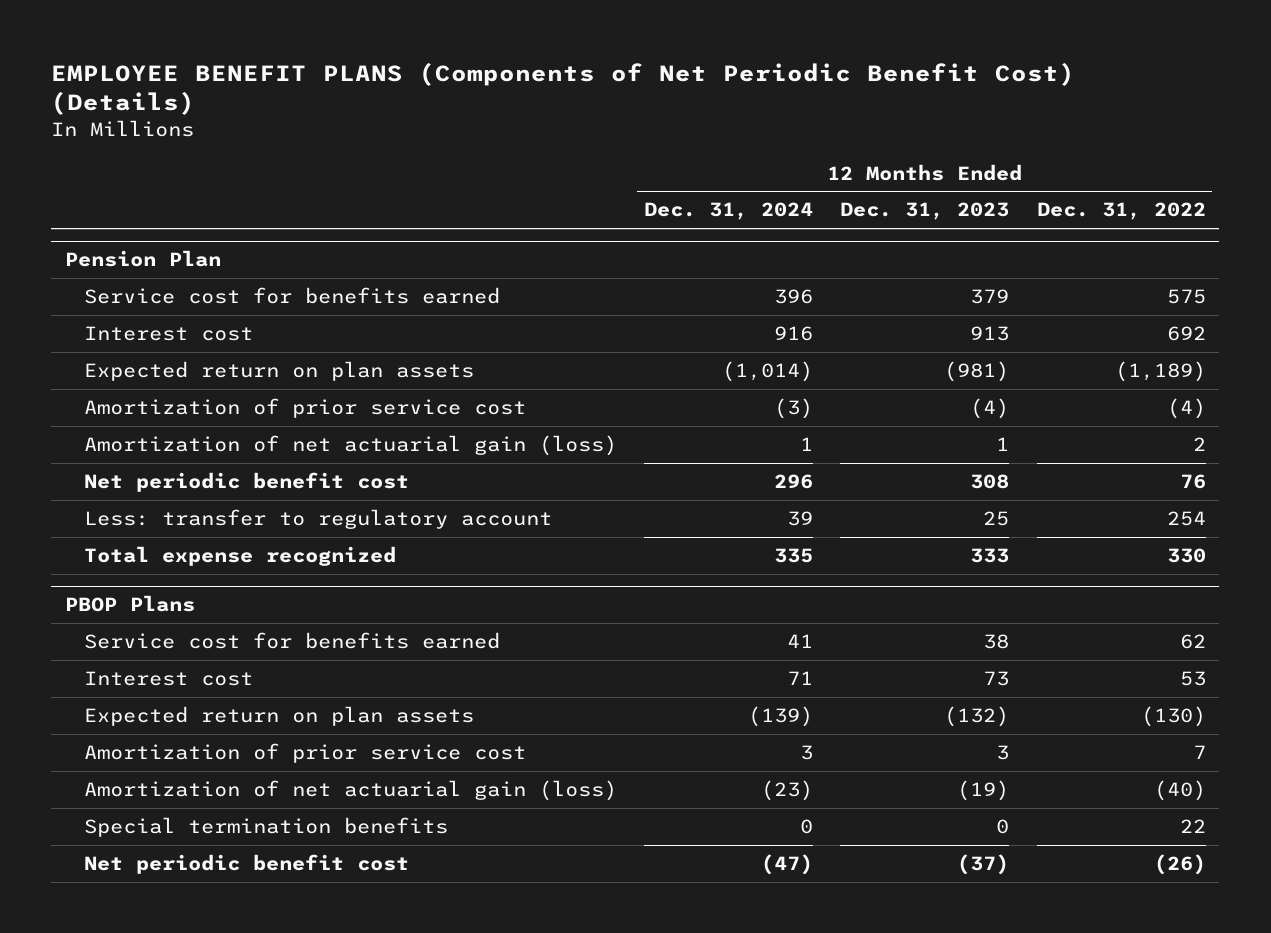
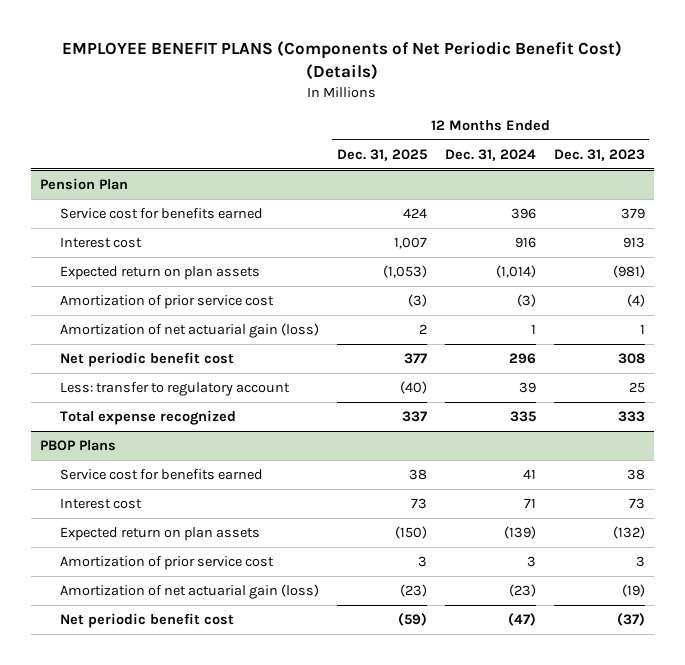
- | 12 Months Ended Dec. 31, 2024 | 12 Months Ended Dec. 31, 2023 | 12 Months Ended Dec. 31, 2022
+ | 12 Months Ended Dec. 31, 2025 | 12 Months Ended Dec. 31, 2024 | 12 Months Ended Dec. 31, 2023
@ PBOP Plans
- Special termination benefits | 0 | 0 | 22

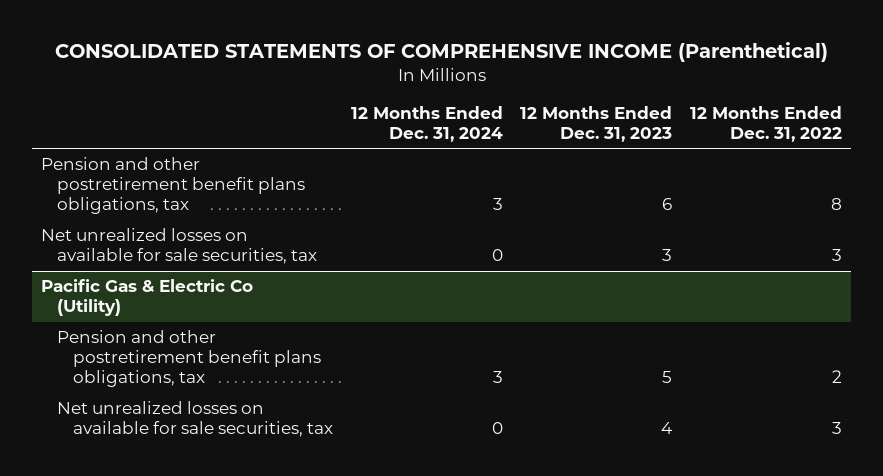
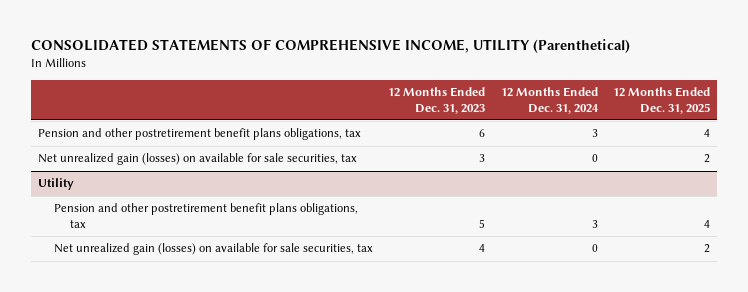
- CONSOLIDATED STATEMENTS OF COMPREHENSIVE INCOME (Parenthetical)
+ CONSOLIDATED STATEMENTS OF COMPREHENSIVE INCOME, UTILITY (Parenthetical)
- | 12 Months Ended Dec. 31, 2024 | 12 Months Ended Dec. 31, 2023 | 12 Months Ended Dec. 31, 2022
+ | 12 Months Ended Dec. 31, 2023 | 12 Months Ended Dec. 31, 2024 | 12 Months Ended Dec. 31, 2025
- Net unrealized losses on available for sale securities, tax | 0 | 3 | 3
- Pacific Gas & Electric Co (Utility)
+ Net unrealized gain (losses) on available for sale securities, tax | 3 | 0 | 2
+ Utility
- Net unrealized losses on available for sale securities, tax | 0 | 4 | 3
+ Net unrealized gain (losses) on available for sale securities, tax | 4 | 0 | 2

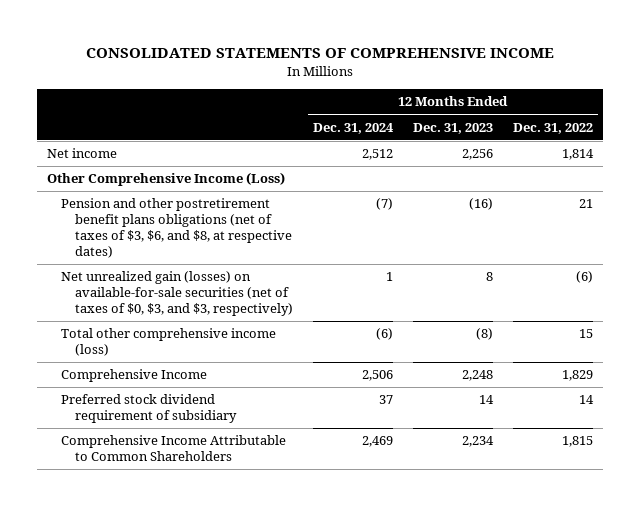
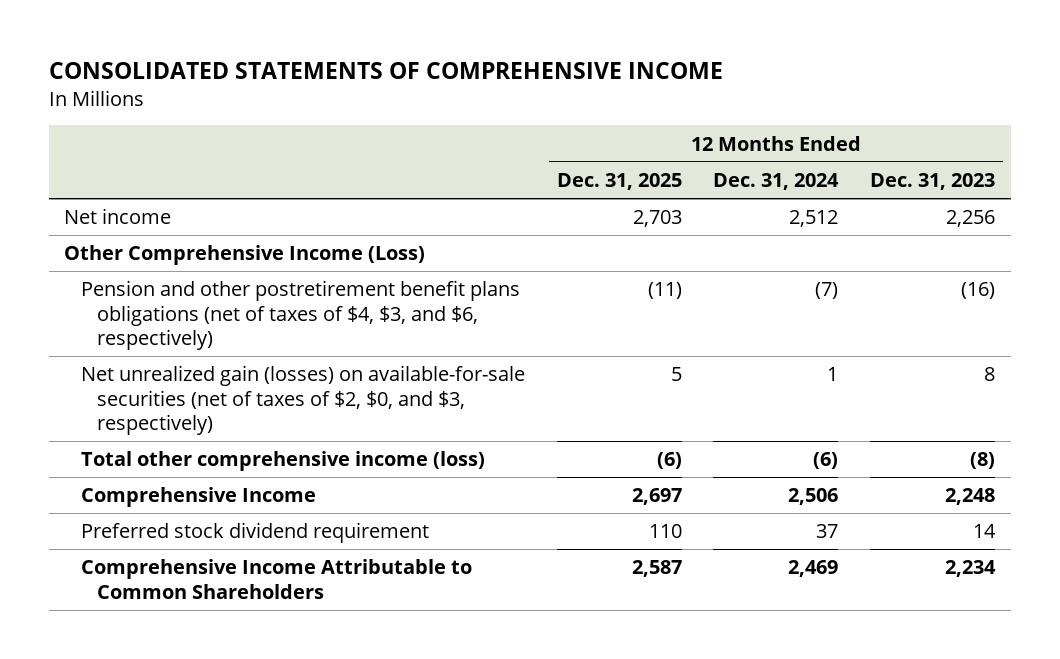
- | 12 Months Ended Dec. 31, 2024 | 12 Months Ended Dec. 31, 2023 | 12 Months Ended Dec. 31, 2022
+ | 12 Months Ended Dec. 31, 2025 | 12 Months Ended Dec. 31, 2024 | 12 Months Ended Dec. 31, 2023
- Pension and other postretirement benefit plans obligations (net of taxes of $3, $6, and $8, at respective dates) | (7) | (16) | 21
- Net unrealized gain (losses) on available-for-sale securities (net of taxes of $0, $3, and $3, respectively) | 1 | 8 | (6)
+ Pension and other postretirement benefit plans obligations (net of taxes of $4, $3, and $6, respectively) | (11) | (7) | (16)
+ Net unrealized gain (losses) on available-for-sale securities (net of taxes of $2, $0, and $3, respectively) | 5 | 1 | 8
- Preferred stock dividend requirement of subsidiary | 37 | 14 | 14
+ Preferred stock dividend requirement | 110 | 37 | 14

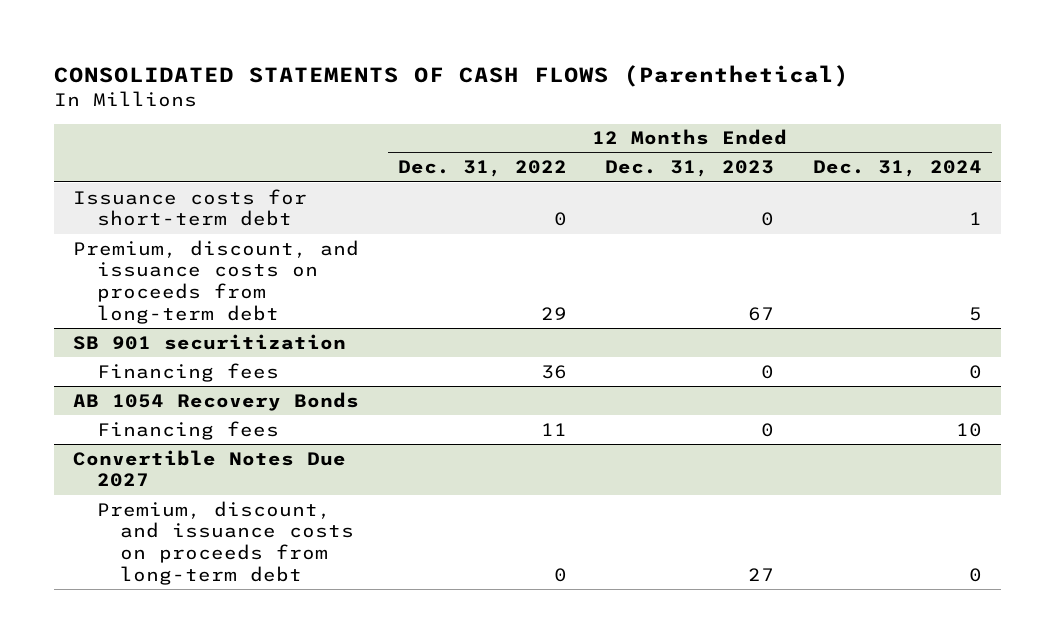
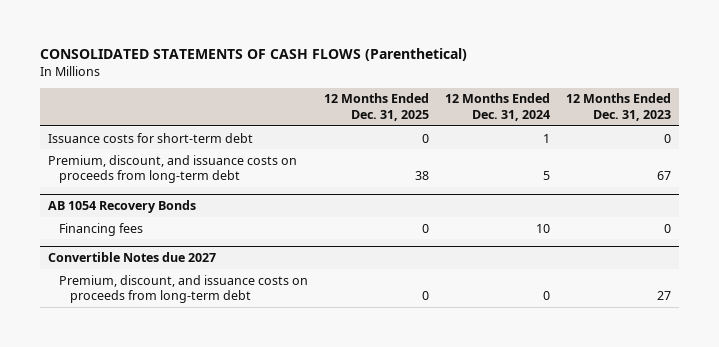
- | 12 Months Ended Dec. 31, 2022 | 12 Months Ended Dec. 31, 2023 | 12 Months Ended Dec. 31, 2024
+ | 12 Months Ended Dec. 31, 2025 | 12 Months Ended Dec. 31, 2024 | 12 Months Ended Dec. 31, 2023
- SB 901 securitization
- Financing fees | 36 | 0 | 0
- Convertible Notes Due 2027
+ Convertible Notes due 2027

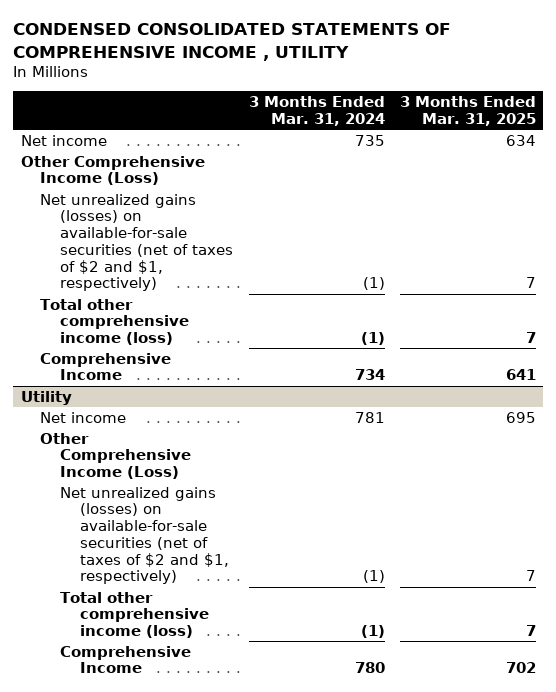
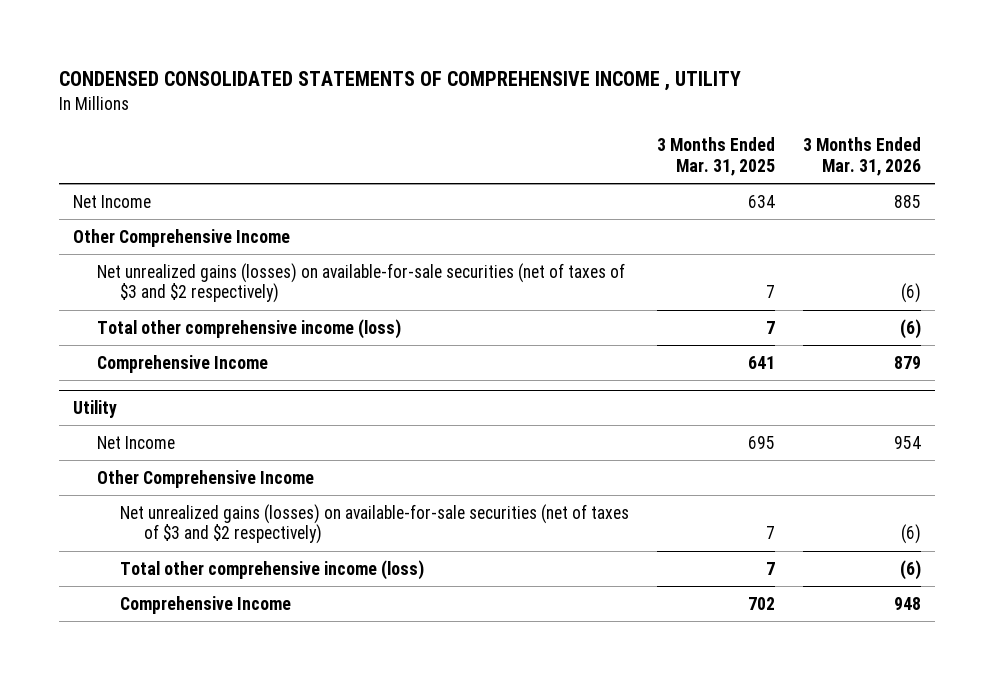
- | 3 Months Ended Mar. 31, 2024 | 3 Months Ended Mar. 31, 2025
+ | 3 Months Ended Mar. 31, 2025 | 3 Months Ended Mar. 31, 2026
- Net income | 735 | 634
- Other Comprehensive Income (Loss)
- Net unrealized gains (losses) on available-for-sale securities (net of taxes of $2 and $1, respectively) | (1) | 7
+ Net Income | 634 | 885
+ Other Comprehensive Income
+ Net unrealized gains (losses) on available-for-sale securities (net of taxes of $3 and $2 respectively) | 7 | (6)
@ Utility
- Net income | 781 | 695
- Other Comprehensive Income (Loss)
- Net unrealized gains (losses) on available-for-sale securities (net of taxes of $2 and $1, respectively) | (1) | 7
+ Net Income | 695 | 954
+ Other Comprehensive Income
+ Net unrealized gains (losses) on available-for-sale securities (net of taxes of $3 and $2 respectively) | 7 | (6)

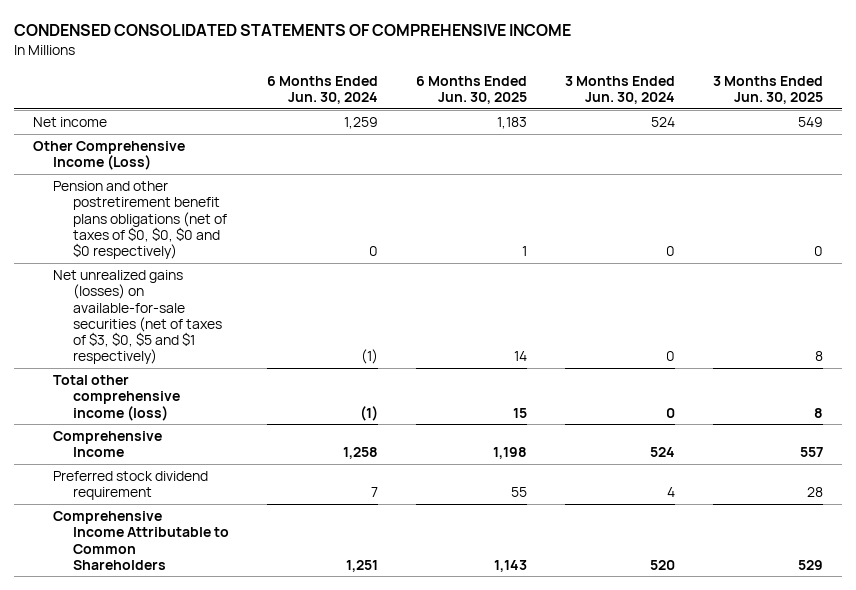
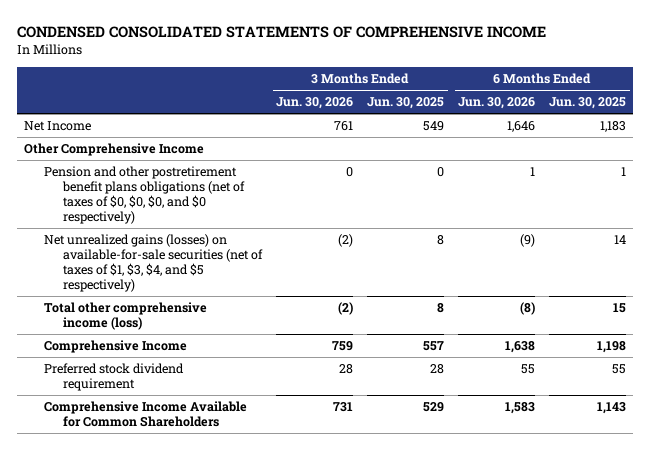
- | 6 Months Ended Jun. 30, 2024 | 6 Months Ended Jun. 30, 2025 | 3 Months Ended Jun. 30, 2024 | 3 Months Ended Jun. 30, 2025
+ | 3 Months Ended Jun. 30, 2026 | 3 Months Ended Jun. 30, 2025 | 6 Months Ended Jun. 30, 2026 | 6 Months Ended Jun. 30, 2025
- Net income | 1,259 | 1,183 | 524 | 549
- Other Comprehensive Income (Loss)
- Pension and other postretirement benefit plans obligations (net of taxes of $0, $0, $0 and $0 respectively) | 0 | 1 | 0 | 0
- Net unrealized gains (losses) on available-for-sale securities (net of taxes of $3, $0, $5 and $1 respectively) | (1) | 14 | 0 | 8
+ Net Income | 761 | 549 | 1,646 | 1,183
+ Other Comprehensive Income
+ Pension and other postretirement benefit plans obligations (net of taxes of $0, $0, $0, and $0 respectively) | 0 | 0 | 1 | 1
+ Net unrealized gains (losses) on available-for-sale securities (net of taxes of $1, $3, $4, and $5 respectively) | (2) | 8 | (9) | 14
- Comprehensive Income Attributable to Common Shareholders | 1,251 | 1,143 | 520 | 529
+ Comprehensive Income Available for Common Shareholders | 731 | 529 | 1,583 | 1,143

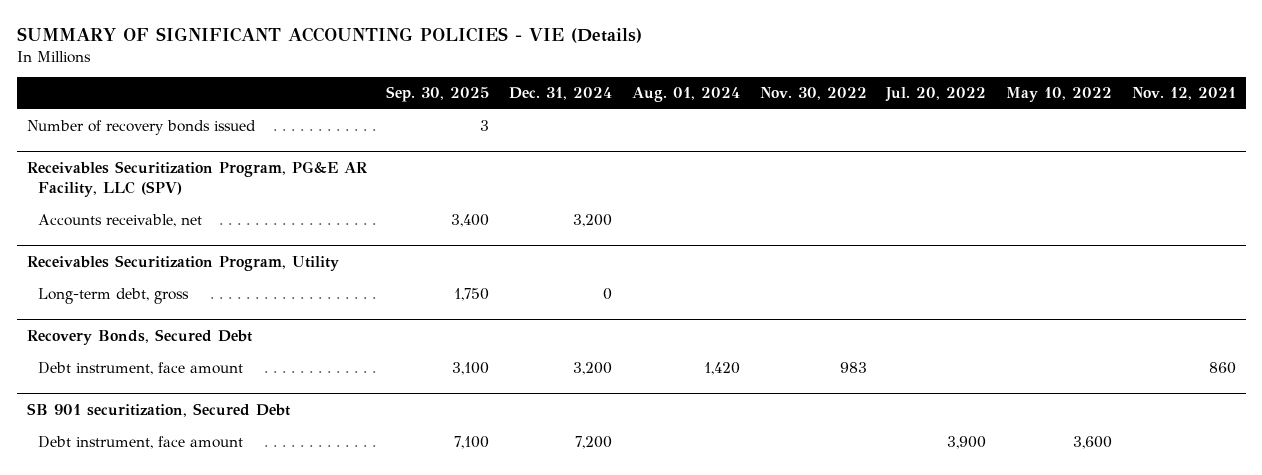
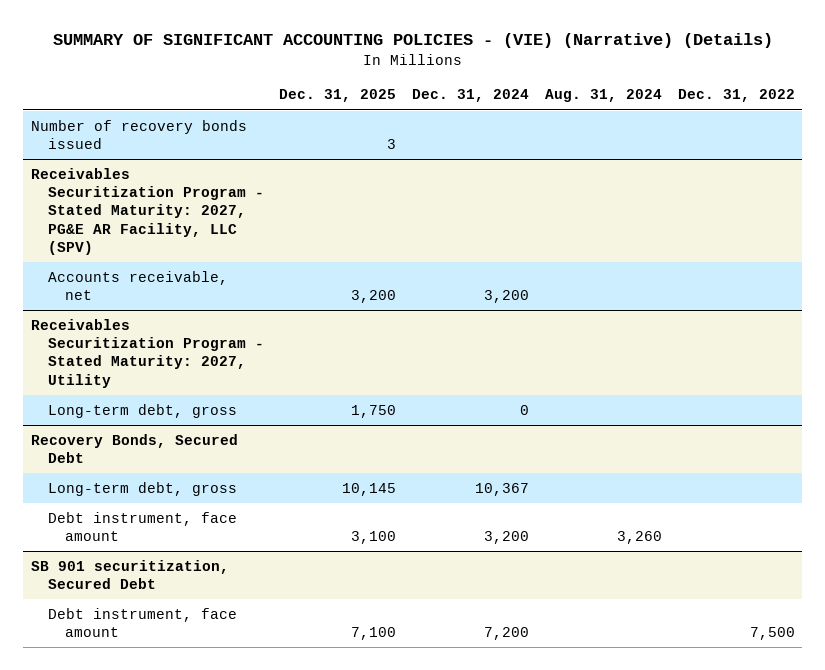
- SUMMARY OF SIGNIFICANT ACCOUNTING POLICIES - VIE (Details)
+ SUMMARY OF SIGNIFICANT ACCOUNTING POLICIES - (VIE) (Narrative) (Details)
- | Sep. 30, 2025 | Dec. 31, 2024 | Aug. 01, 2024 | Nov. 30, 2022 | Jul. 20, 2022 | May 10, 2022 | Nov. 12, 2021
+ | Dec. 31, 2025 | Dec. 31, 2024 | Aug. 31, 2024 | Dec. 31, 2022
- Receivables Securitization Program, PG&E AR Facility, LLC (SPV)
+ Receivables Securitization Program - Stated Maturity: 2027, PG&E AR Facility, LLC (SPV)
- Receivables Securitization Program, Utility
+ Receivables Securitization Program - Stated Maturity: 2027, Utility
@ Recovery Bonds, Secured Debt
+ Long-term debt, gross | 10,145 | 10,367 | |

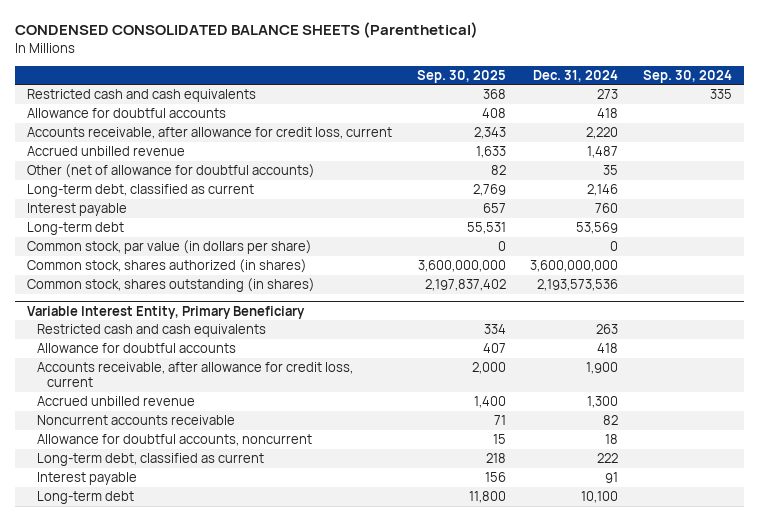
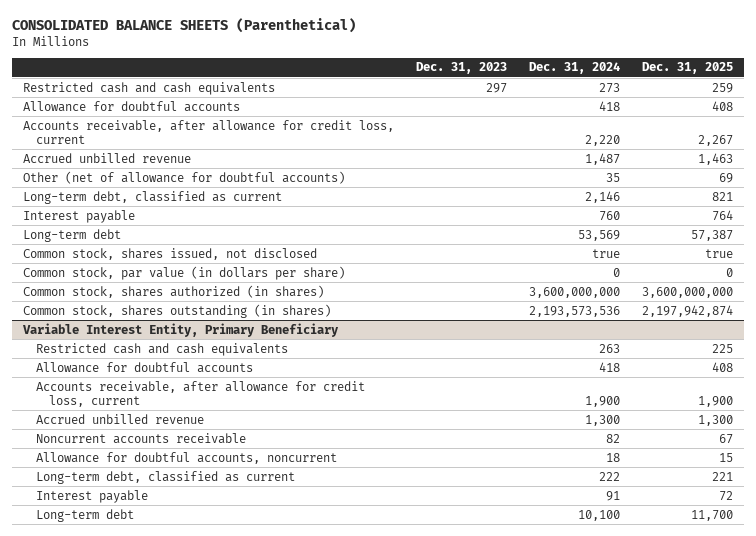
- CONDENSED CONSOLIDATED BALANCE SHEETS (Parenthetical)
+ CONSOLIDATED BALANCE SHEETS (Parenthetical)
- | Sep. 30, 2025 | Dec. 31, 2024 | Sep. 30, 2024
+ | Dec. 31, 2023 | Dec. 31, 2024 | Dec. 31, 2025
+ Common stock, shares issued, not disclosed | | true | true

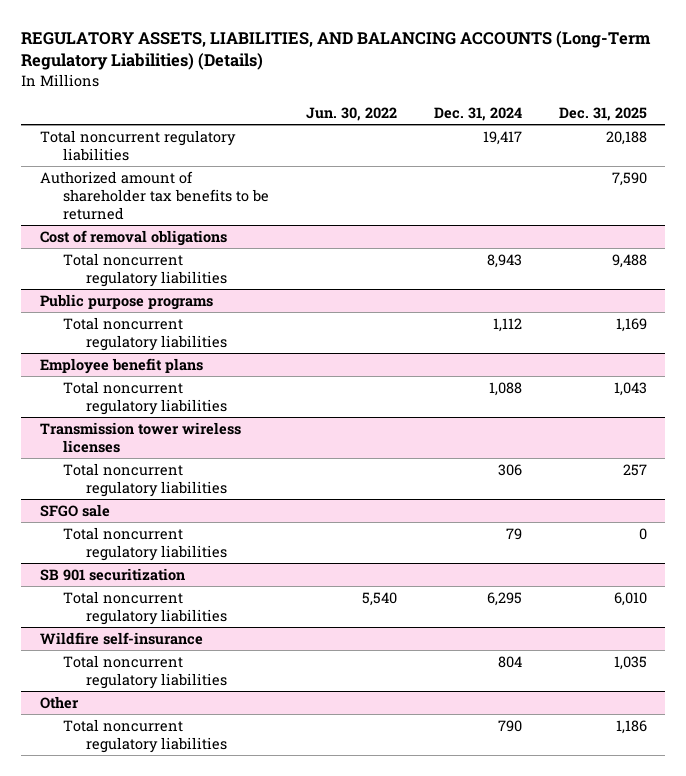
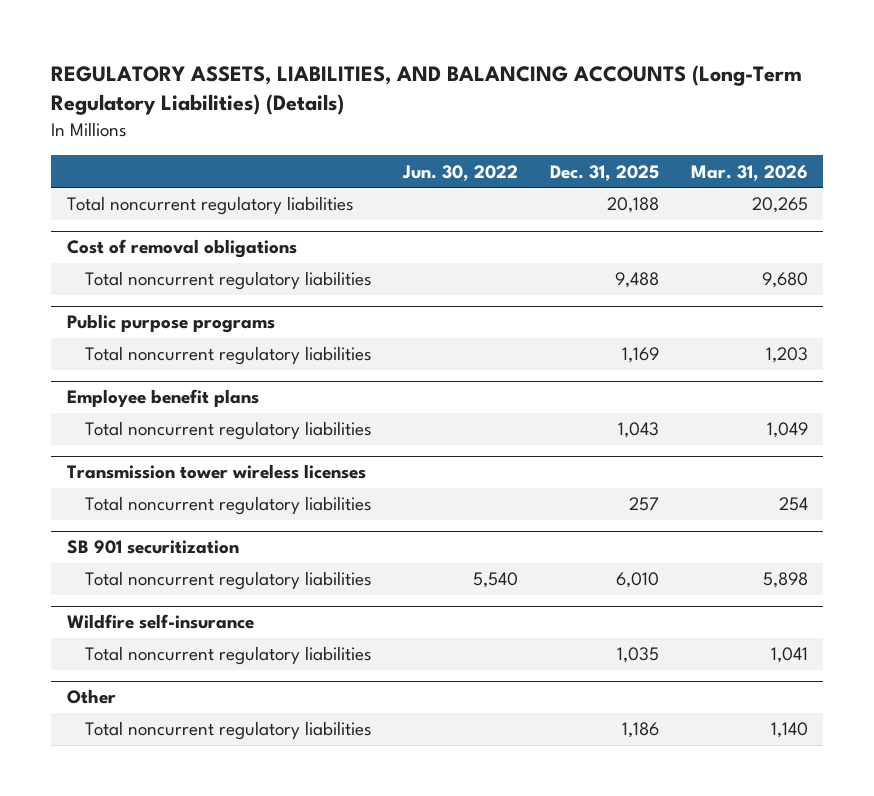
- | Jun. 30, 2022 | Dec. 31, 2024 | Dec. 31, 2025
+ | Jun. 30, 2022 | Dec. 31, 2025 | Mar. 31, 2026
- Authorized amount of shareholder tax benefits to be returned | | | 7,590
- SFGO sale
- Total noncurrent regulatory liabilities | | 79 | 0

